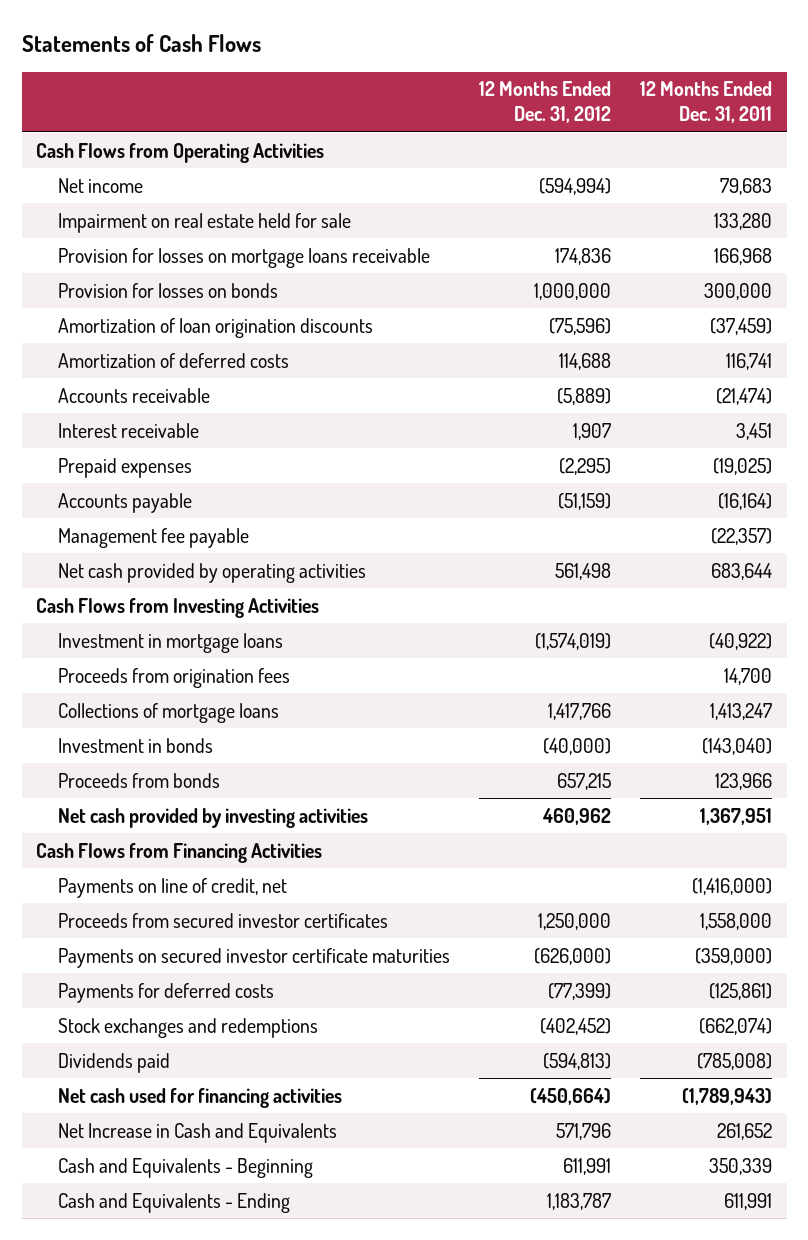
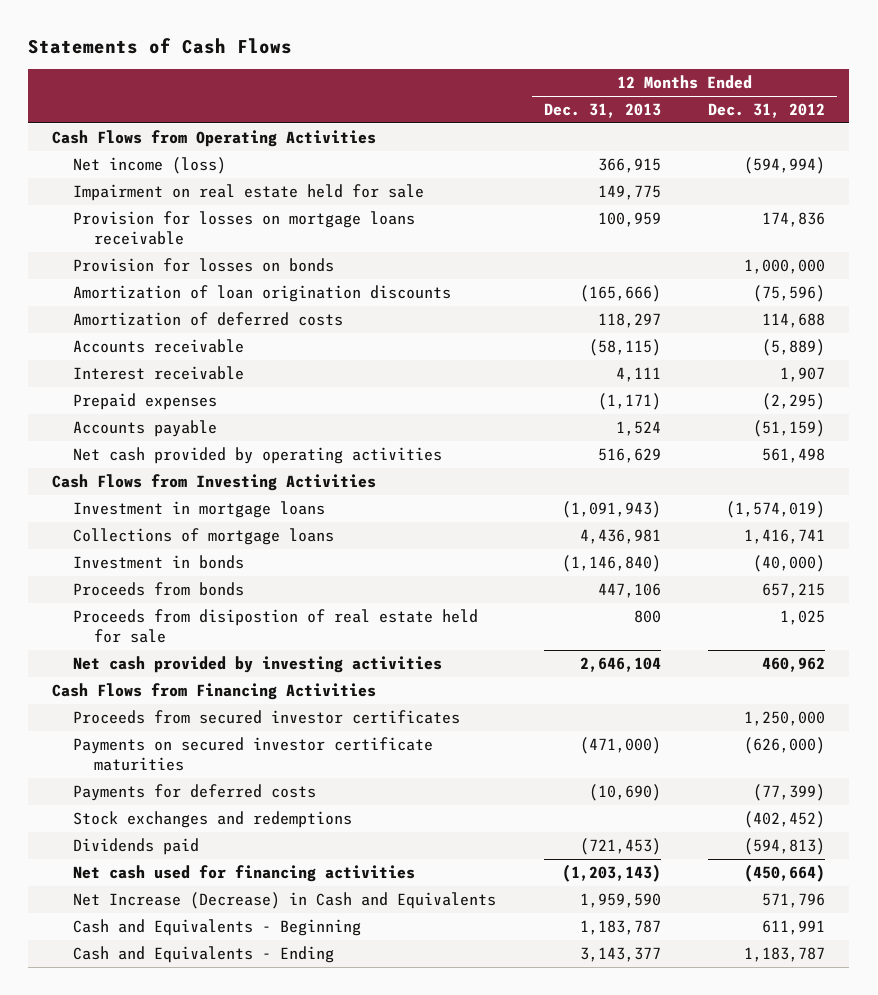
- | 12 Months Ended Dec. 31, 2012 | 12 Months Ended Dec. 31, 2011
+ | 12 Months Ended Dec. 31, 2013 | 12 Months Ended Dec. 31, 2012
- Net income | (594,994) | 79,683
+ Net income (loss) | 366,915 | (594,994)
- Management fee payable | | (22,357)
- Proceeds from origination fees | | 14,700
- Collections of mortgage loans | 1,417,766 | 1,413,247
+ Collections of mortgage loans | 4,436,981 | 1,416,741
+ Proceeds from disipostion of real estate held for sale | 800 | 1,025
- Payments on line of credit, net | | (1,416,000)
- Net Increase in Cash and Equivalents | 571,796 | 261,652
+ Net Increase (Decrease) in Cash and Equivalents | 1,959,590 | 571,796

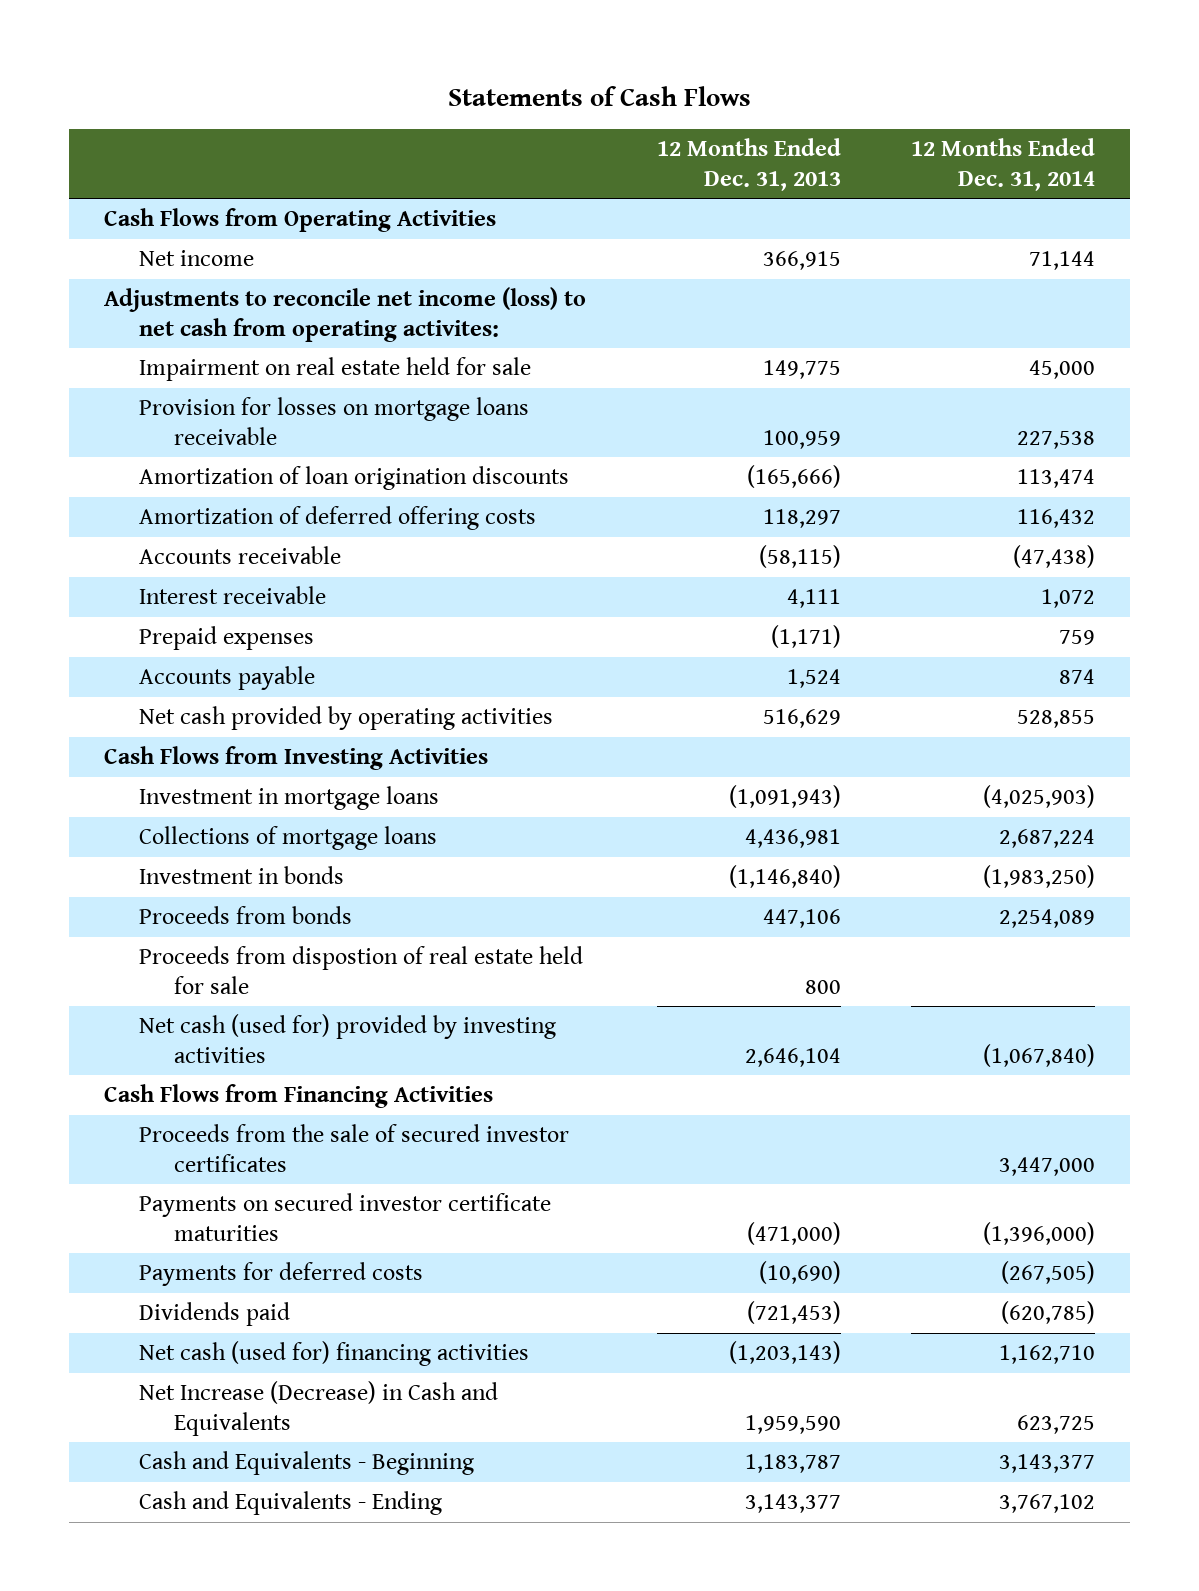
- | 12 Months Ended Dec. 31, 2013 | 12 Months Ended Dec. 31, 2012
+ | 12 Months Ended Dec. 31, 2013 | 12 Months Ended Dec. 31, 2014
- Net income (loss) | 366,915 | (594,994)
+ Net income | 366,915 | 71,144
+ Adjustments to reconcile net income (loss) to net cash from operating activites:
- Provision for losses on bonds | | 1,000,000
- Amortization of deferred costs | 118,297 | 114,688
+ Amortization of deferred offering costs | 118,297 | 116,432
- Proceeds from disipostion of real estate held for sale | 800 | 1,025
- Net cash provided by investing activities | 2,646,104 | 460,962
+ Proceeds from dispostion of real estate held for sale | 800 |
+ Net cash (used for) provided by investing activities | 2,646,104 | (1,067,840)
- Proceeds from secured investor certificates | | 1,250,000
+ Proceeds from the sale of secured investor certificates | | 3,447,000
- Stock exchanges and redemptions | | (402,452)
- Net cash used for financing activities | (1,203,143) | (450,664)
+ Net cash (used for) financing activities | (1,203,143) | 1,162,710

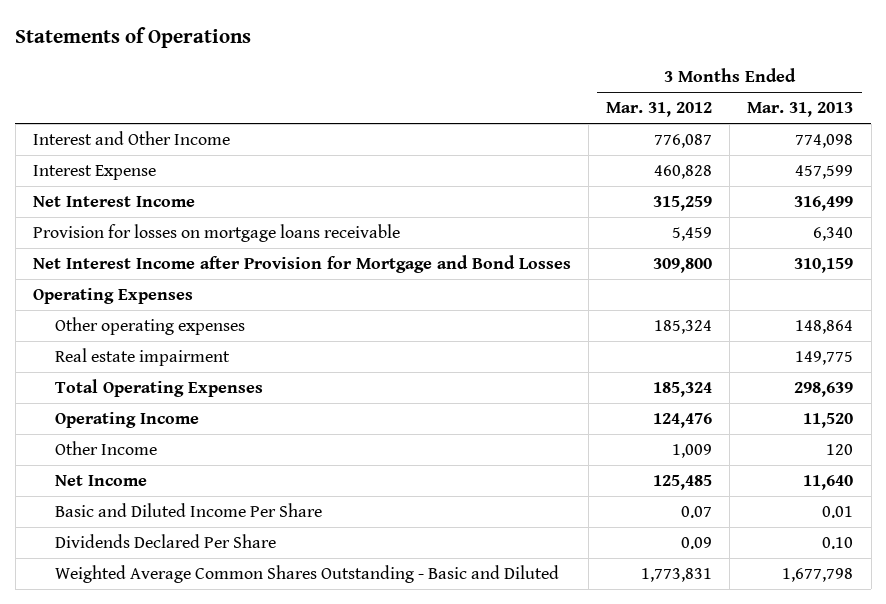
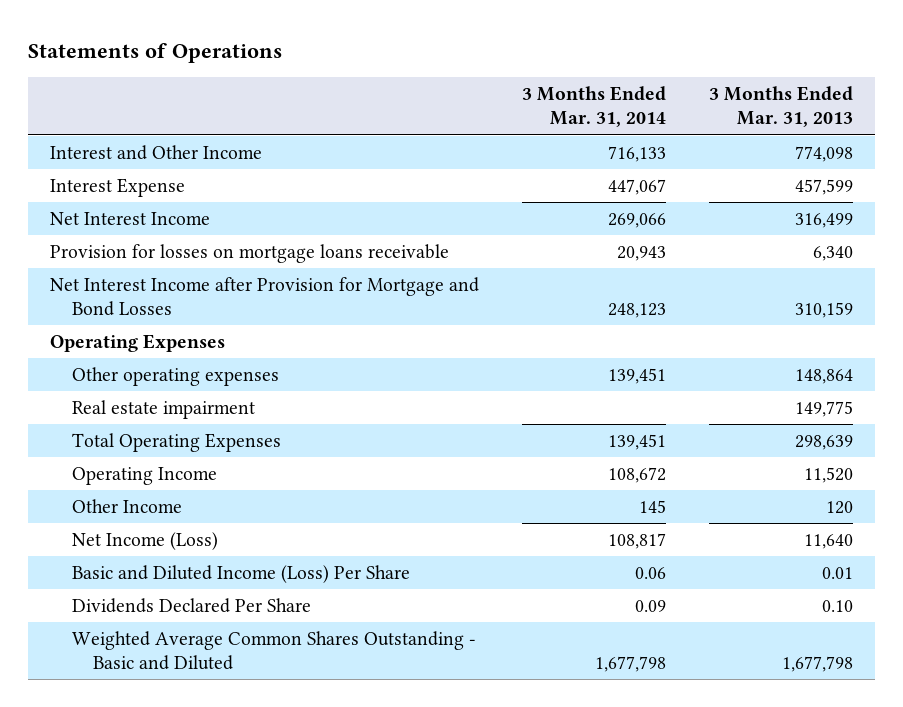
- | 3 Months Ended Mar. 31, 2012 | 3 Months Ended Mar. 31, 2013
+ | 3 Months Ended Mar. 31, 2014 | 3 Months Ended Mar. 31, 2013
- Net Income | 125,485 | 11,640
- Basic and Diluted Income Per Share | 0.07 | 0.01
+ Net Income (Loss) | 108,817 | 11,640
+ Basic and Diluted Income (Loss) Per Share | 0.06 | 0.01

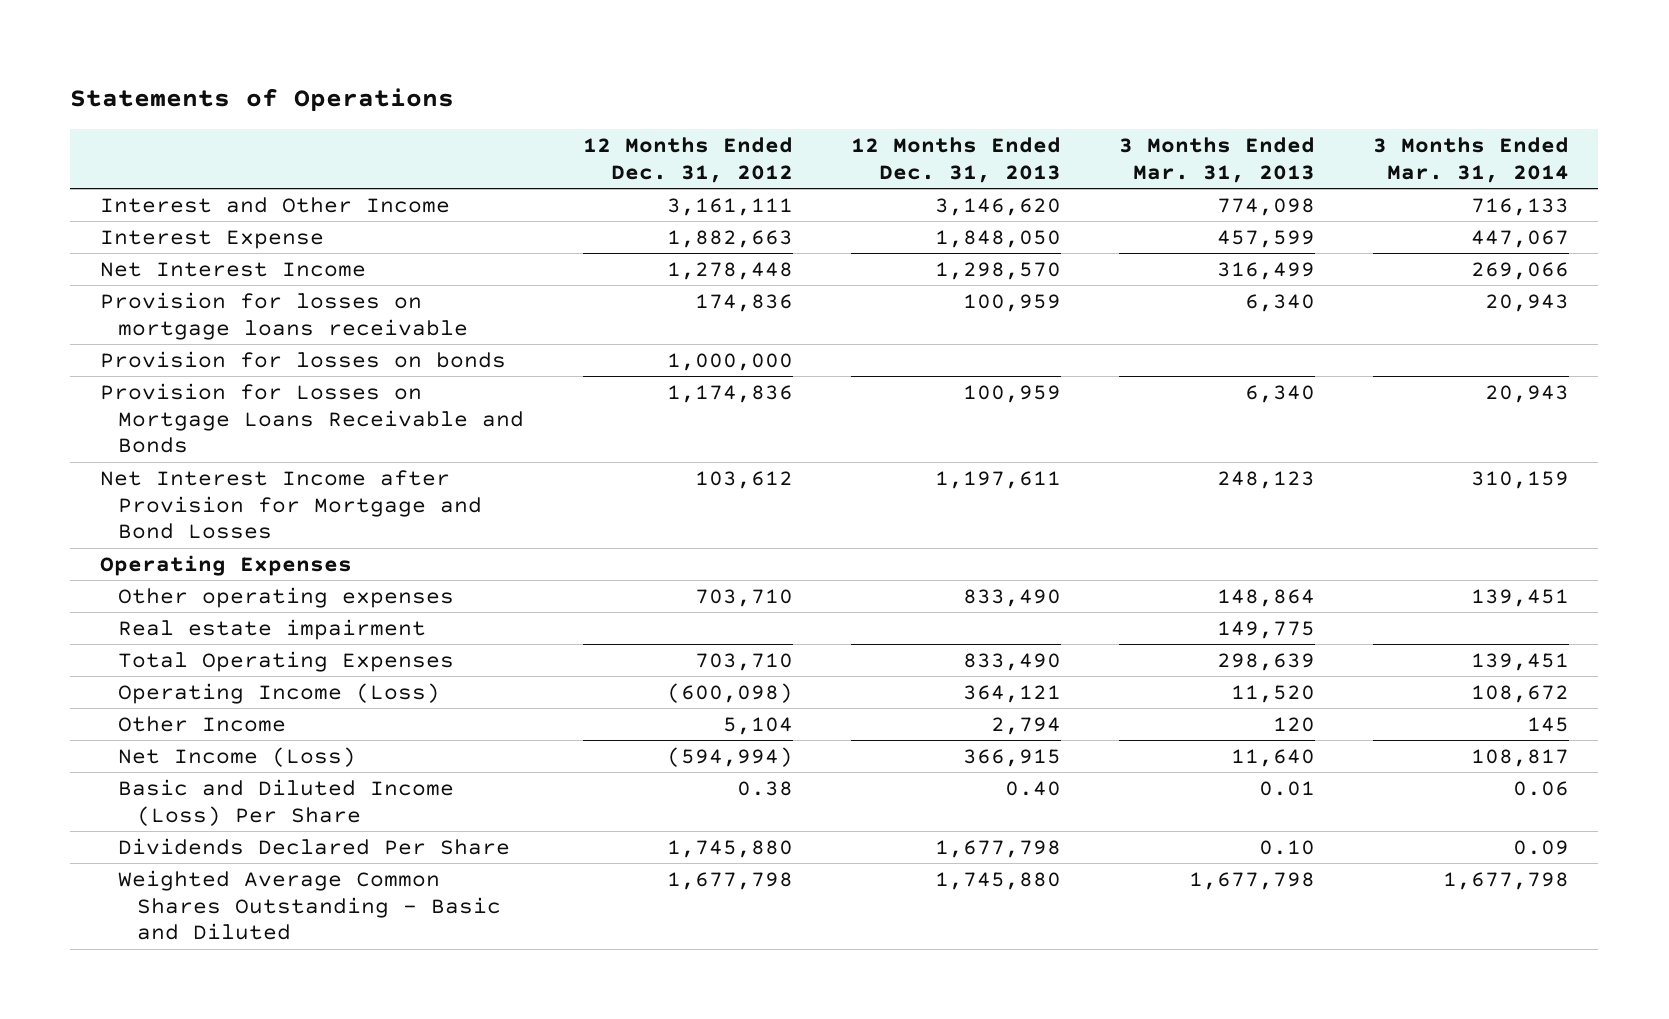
- | 3 Months Ended Mar. 31, 2014 | 3 Months Ended Mar. 31, 2013
+ | 12 Months Ended Dec. 31, 2012 | 12 Months Ended Dec. 31, 2013 | 3 Months Ended Mar. 31, 2013 | 3 Months Ended Mar. 31, 2014
- Net Interest Income after Provision for Mortgage and Bond Losses | 248,123 | 310,159
+ Provision for losses on bonds | 1,000,000 | | |
+ Provision for Losses on Mortgage Loans Receivable and Bonds | 1,174,836 | 100,959 | 6,340 | 20,943
+ Net Interest Income after Provision for Mortgage and Bond Losses | 103,612 | 1,197,611 | 248,123 | 310,159
- Operating Income | 108,672 | 11,520
+ Operating Income (Loss) | (600,098) | 364,121 | 11,520 | 108,672

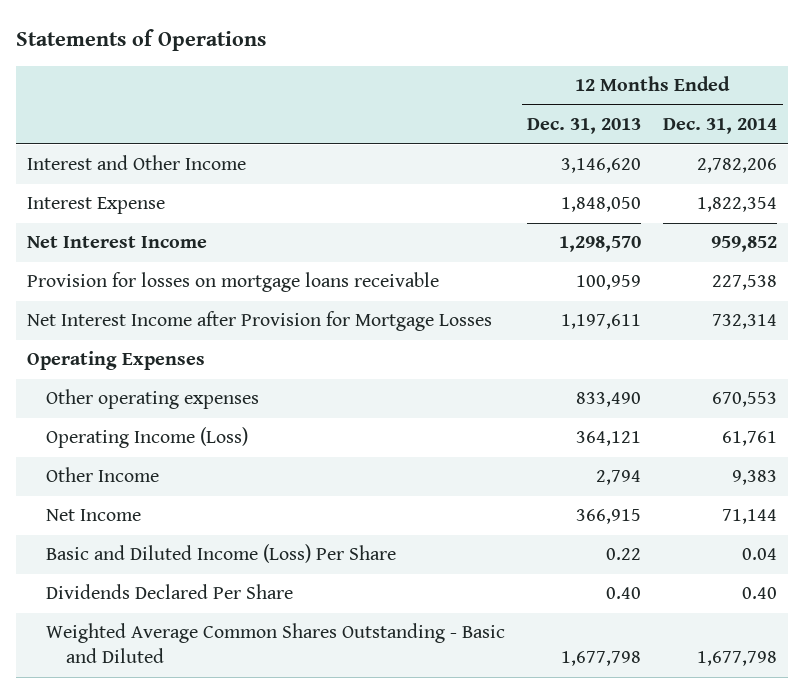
- | 12 Months Ended Dec. 31, 2012 | 12 Months Ended Dec. 31, 2013 | 3 Months Ended Mar. 31, 2013 | 3 Months Ended Mar. 31, 2014
+ | 12 Months Ended Dec. 31, 2013 | 12 Months Ended Dec. 31, 2014
- Provision for losses on bonds | 1,000,000 | | |
- Provision for Losses on Mortgage Loans Receivable and Bonds | 1,174,836 | 100,959 | 6,340 | 20,943
- Net Interest Income after Provision for Mortgage and Bond Losses | 103,612 | 1,197,611 | 248,123 | 310,159
+ Net Interest Income after Provision for Mortgage Losses | 1,197,611 | 732,314
- Real estate impairment | | | 149,775 |
- Total Operating Expenses | 703,710 | 833,490 | 298,639 | 139,451
- Net Income (Loss) | (594,994) | 366,915 | 11,640 | 108,817
- Basic and Diluted Income (Loss) Per Share | 0.38 | 0.40 | 0.01 | 0.06
- Dividends Declared Per Share | 1,745,880 | 1,677,798 | 0.10 | 0.09
- Weighted Average Common Shares Outstanding - Basic and Diluted | 1,677,798 | 1,745,880 | 1,677,798 | 1,677,798
+ Net Income | 366,915 | 71,144
+ Basic and Diluted Income (Loss) Per Share | 0.22 | 0.04
+ Dividends Declared Per Share | 0.40 | 0.40
+ Weighted Average Common Shares Outstanding - Basic and Diluted | 1,677,798 | 1,677,798

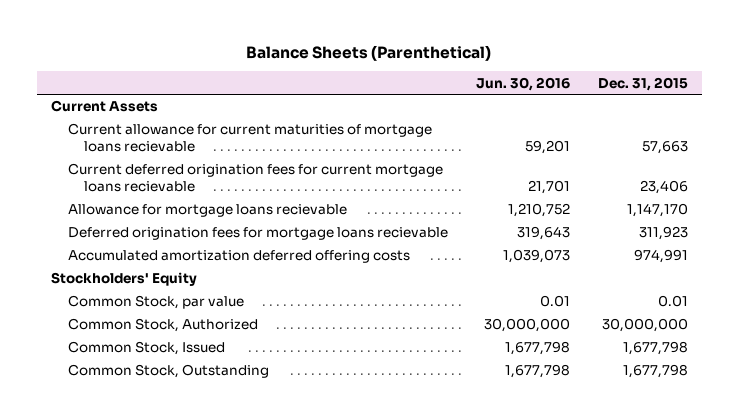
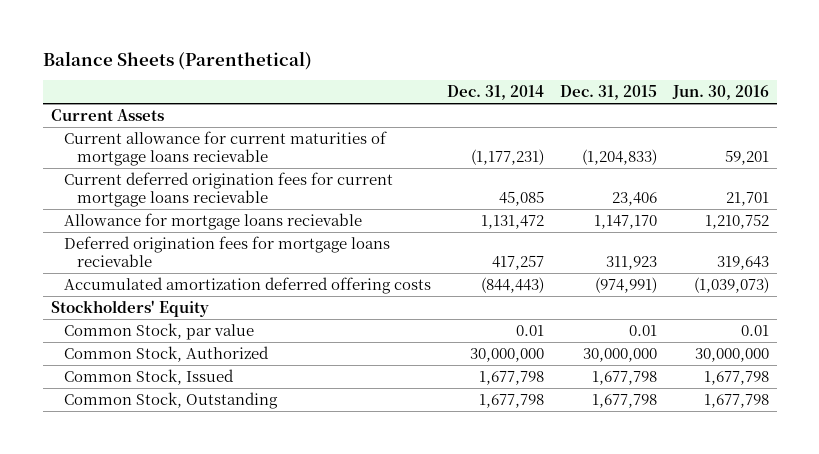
- | Jun. 30, 2016 | Dec. 31, 2015
+ | Dec. 31, 2014 | Dec. 31, 2015 | Jun. 30, 2016
- Current allowance for current maturities of mortgage loans recievable | 59,201 | 57,663
+ Current allowance for current maturities of mortgage loans recievable | (1,177,231) | (1,204,833) | 59,201
- Accumulated amortization deferred offering costs | 1,039,073 | 974,991
+ Accumulated amortization deferred offering costs | (844,443) | (974,991) | (1,039,073)

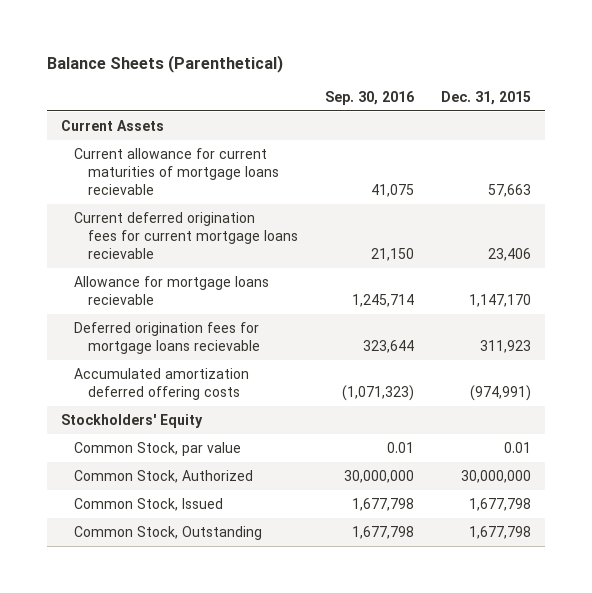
- | Dec. 31, 2014 | Dec. 31, 2015 | Jun. 30, 2016
+ | Sep. 30, 2016 | Dec. 31, 2015
- Current allowance for current maturities of mortgage loans recievable | (1,177,231) | (1,204,833) | 59,201
+ Current allowance for current maturities of mortgage loans recievable | 41,075 | 57,663

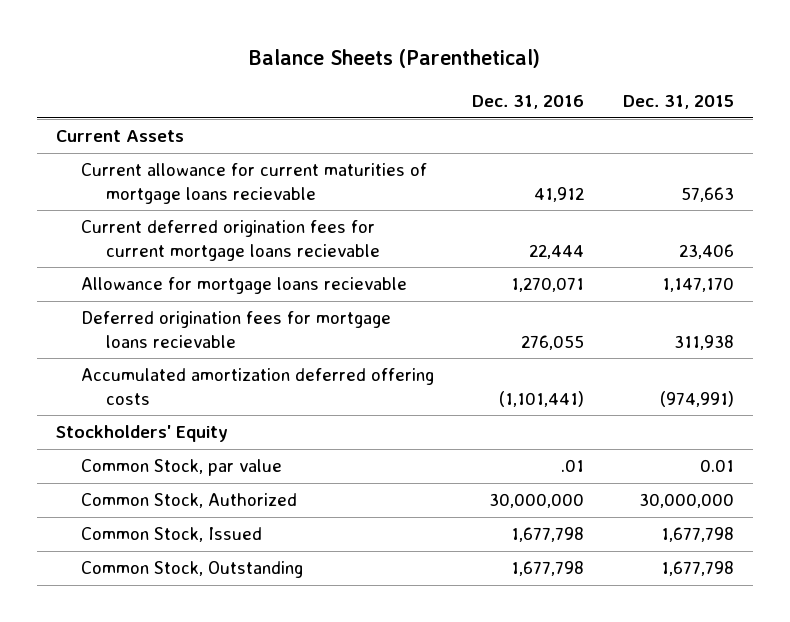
- | Sep. 30, 2016 | Dec. 31, 2015
+ | Dec. 31, 2016 | Dec. 31, 2015
- Deferred origination fees for mortgage loans recievable | 323,644 | 311,923
+ Deferred origination fees for mortgage loans recievable | 276,055 | 311,938

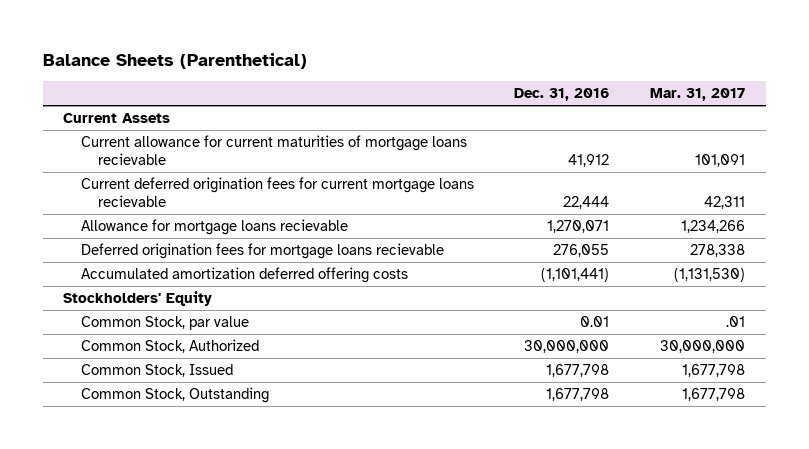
- | Dec. 31, 2016 | Dec. 31, 2015
+ | Dec. 31, 2016 | Mar. 31, 2017
- Common Stock, par value | .01 | 0.01
+ Common Stock, par value | 0.01 | .01

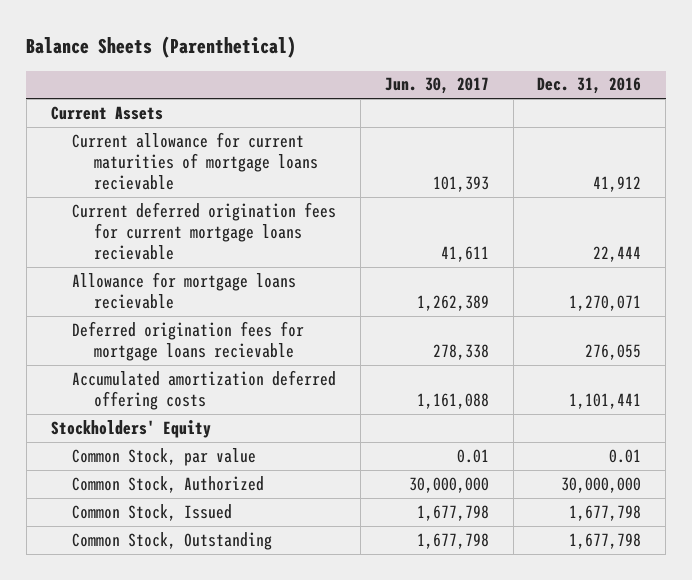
- | Dec. 31, 2016 | Mar. 31, 2017
+ | Jun. 30, 2017 | Dec. 31, 2016
- Accumulated amortization deferred offering costs | (1,101,441) | (1,131,530)
+ Accumulated amortization deferred offering costs | 1,161,088 | 1,101,441

